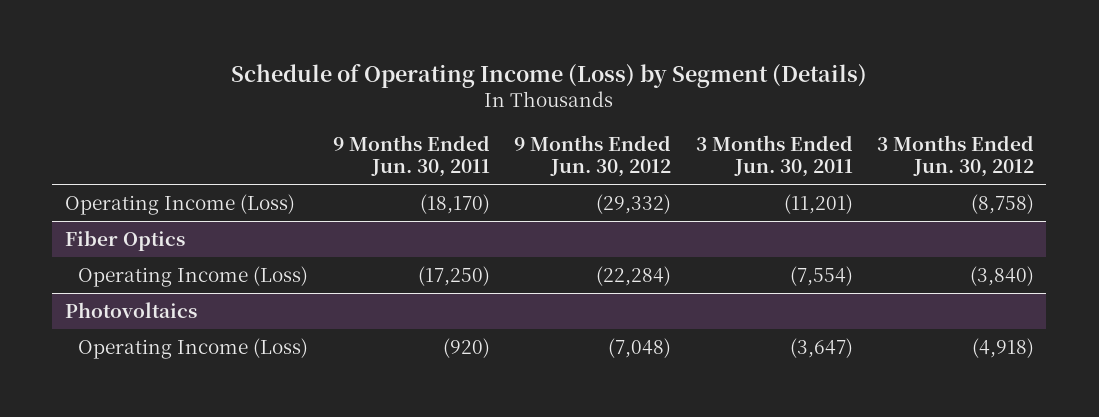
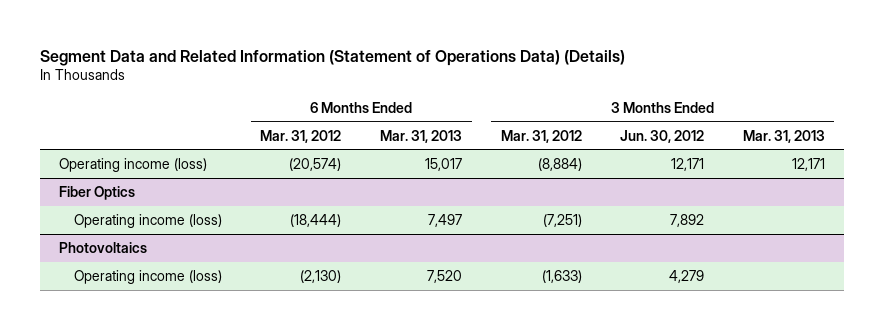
- Schedule of Operating Income (Loss) by Segment (Details)
+ Segment Data and Related Information (Statement of Operations Data) (Details)
- | 9 Months Ended Jun. 30, 2011 | 9 Months Ended Jun. 30, 2012 | 3 Months Ended Jun. 30, 2011 | 3 Months Ended Jun. 30, 2012
+ | 6 Months Ended Mar. 31, 2012 | 6 Months Ended Mar. 31, 2013 | 3 Months Ended Mar. 31, 2012 | 3 Months Ended Jun. 30, 2012 | 3 Months Ended Mar. 31, 2013
- Operating Income (Loss) | (18,170) | (29,332) | (11,201) | (8,758)
+ Operating income (loss) | (20,574) | 15,017 | (8,884) | 12,171 | 12,171
@ Fiber Optics
- Operating Income (Loss) | (17,250) | (22,284) | (7,554) | (3,840)
+ Operating income (loss) | (18,444) | 7,497 | (7,251) | 7,892 |
@ Photovoltaics
- Operating Income (Loss) | (920) | (7,048) | (3,647) | (4,918)
+ Operating income (loss) | (2,130) | 7,520 | (1,633) | 4,279 |

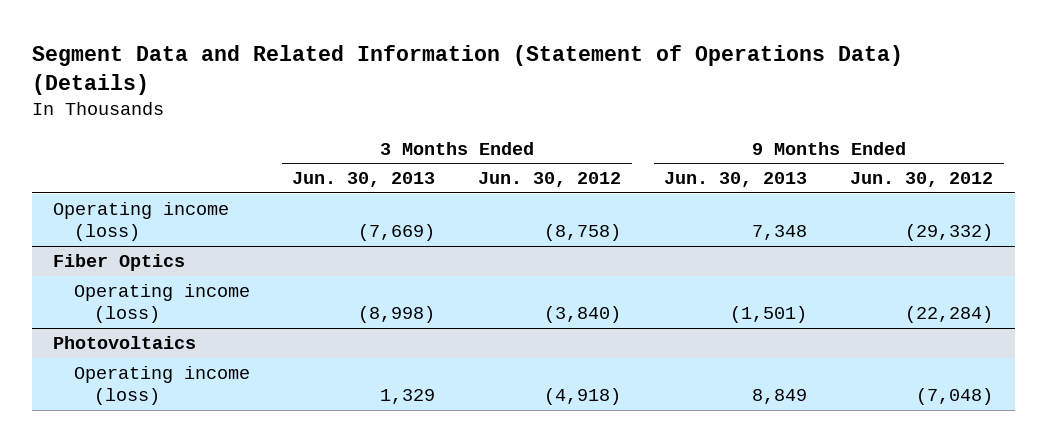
- | 6 Months Ended Mar. 31, 2012 | 6 Months Ended Mar. 31, 2013 | 3 Months Ended Mar. 31, 2012 | 3 Months Ended Jun. 30, 2012 | 3 Months Ended Mar. 31, 2013
+ | 3 Months Ended Jun. 30, 2013 | 3 Months Ended Jun. 30, 2012 | 9 Months Ended Jun. 30, 2013 | 9 Months Ended Jun. 30, 2012
- Operating income (loss) | (20,574) | 15,017 | (8,884) | 12,171 | 12,171
+ Operating income (loss) | (7,669) | (8,758) | 7,348 | (29,332)
@ Fiber Optics
- Operating income (loss) | (18,444) | 7,497 | (7,251) | 7,892 |
+ Operating income (loss) | (8,998) | (3,840) | (1,501) | (22,284)
@ Photovoltaics
- Operating income (loss) | (2,130) | 7,520 | (1,633) | 4,279 |
+ Operating income (loss) | 1,329 | (4,918) | 8,849 | (7,048)

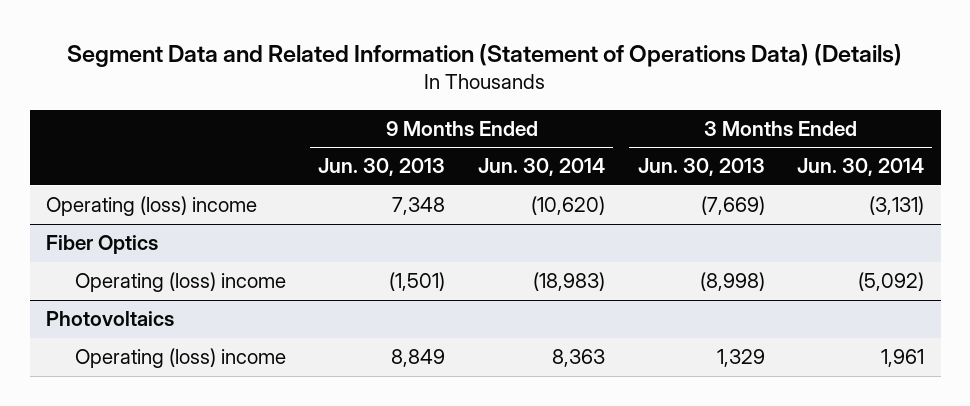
- | 3 Months Ended Jun. 30, 2013 | 3 Months Ended Jun. 30, 2012 | 9 Months Ended Jun. 30, 2013 | 9 Months Ended Jun. 30, 2012
+ | 9 Months Ended Jun. 30, 2013 | 9 Months Ended Jun. 30, 2014 | 3 Months Ended Jun. 30, 2013 | 3 Months Ended Jun. 30, 2014
- Operating income (loss) | (7,669) | (8,758) | 7,348 | (29,332)
+ Operating (loss) income | 7,348 | (10,620) | (7,669) | (3,131)
@ Fiber Optics
- Operating income (loss) | (8,998) | (3,840) | (1,501) | (22,284)
+ Operating (loss) income | (1,501) | (18,983) | (8,998) | (5,092)
@ Photovoltaics
- Operating income (loss) | 1,329 | (4,918) | 8,849 | (7,048)
+ Operating (loss) income | 8,849 | 8,363 | 1,329 | 1,961

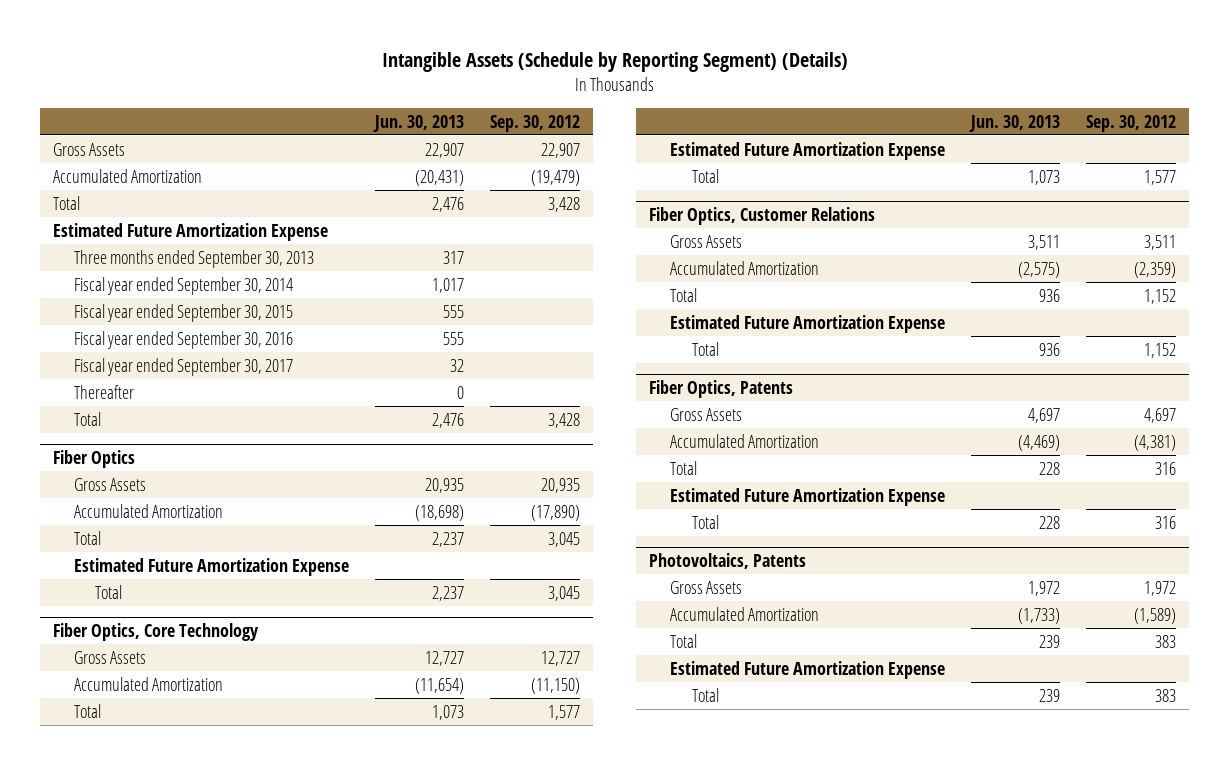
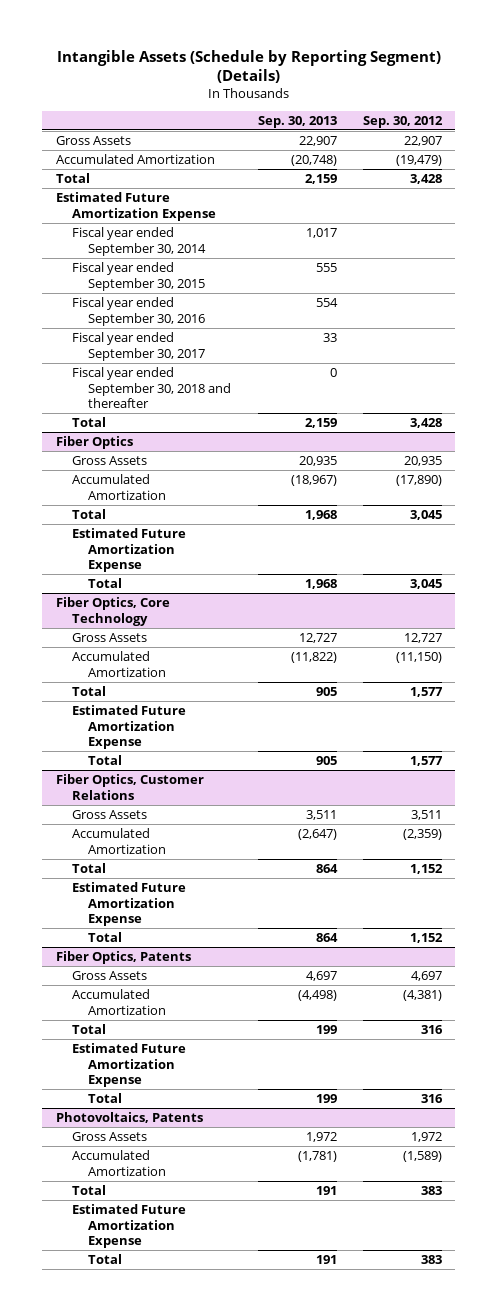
- | Jun. 30, 2013 | Sep. 30, 2012
+ | Sep. 30, 2013 | Sep. 30, 2012
- Three months ended September 30, 2013 | 317 |
- Thereafter | 0 |
+ Fiscal year ended September 30, 2018 and thereafter | 0 |

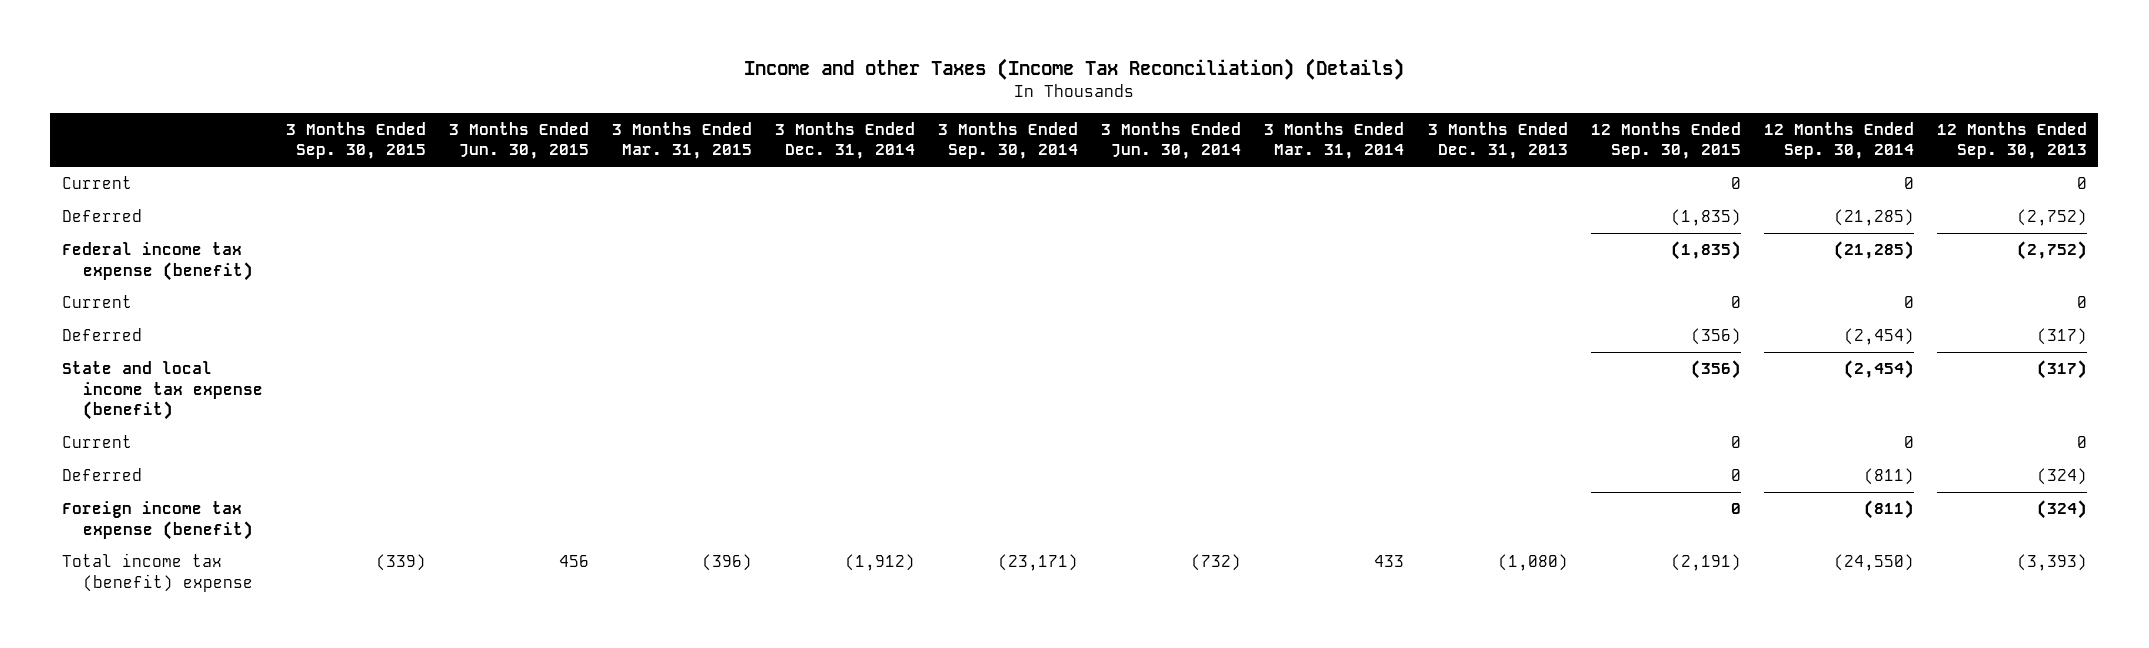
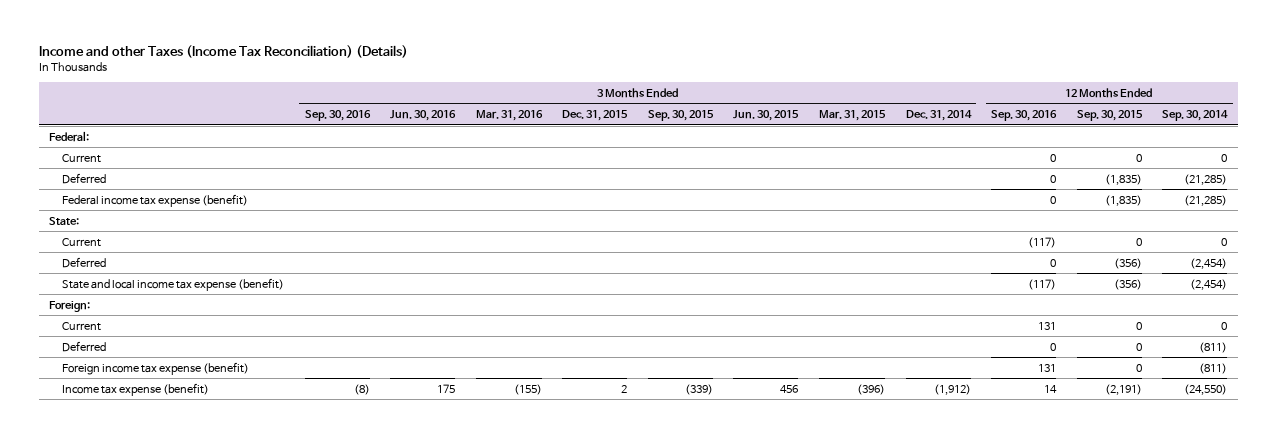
- | 3 Months Ended Sep. 30, 2015 | 3 Months Ended Jun. 30, 2015 | 3 Months Ended Mar. 31, 2015 | 3 Months Ended Dec. 31, 2014 | 3 Months Ended Sep. 30, 2014 | 3 Months Ended Jun. 30, 2014 | 3 Months Ended Mar. 31, 2014 | 3 Months Ended Dec. 31, 2013 | 12 Months Ended Sep. 30, 2015 | 12 Months Ended Sep. 30, 2014 | 12 Months Ended Sep. 30, 2013
+ | 3 Months Ended Sep. 30, 2016 | 3 Months Ended Jun. 30, 2016 | 3 Months Ended Mar. 31, 2016 | 3 Months Ended Dec. 31, 2015 | 3 Months Ended Sep. 30, 2015 | 3 Months Ended Jun. 30, 2015 | 3 Months Ended Mar. 31, 2015 | 3 Months Ended Dec. 31, 2014 | 12 Months Ended Sep. 30, 2016 | 12 Months Ended Sep. 30, 2015 | 12 Months Ended Sep. 30, 2014
+ Federal:
+ State:
+ Foreign:
- Total income tax (benefit) expense | (339) | 456 | (396) | (1,912) | (23,171) | (732) | 433 | (1,080) | (2,191) | (24,550) | (3,393)
+ Income tax expense (benefit) | (8) | 175 | (155) | 2 | (339) | 456 | (396) | (1,912) | 14 | (2,191) | (24,550)

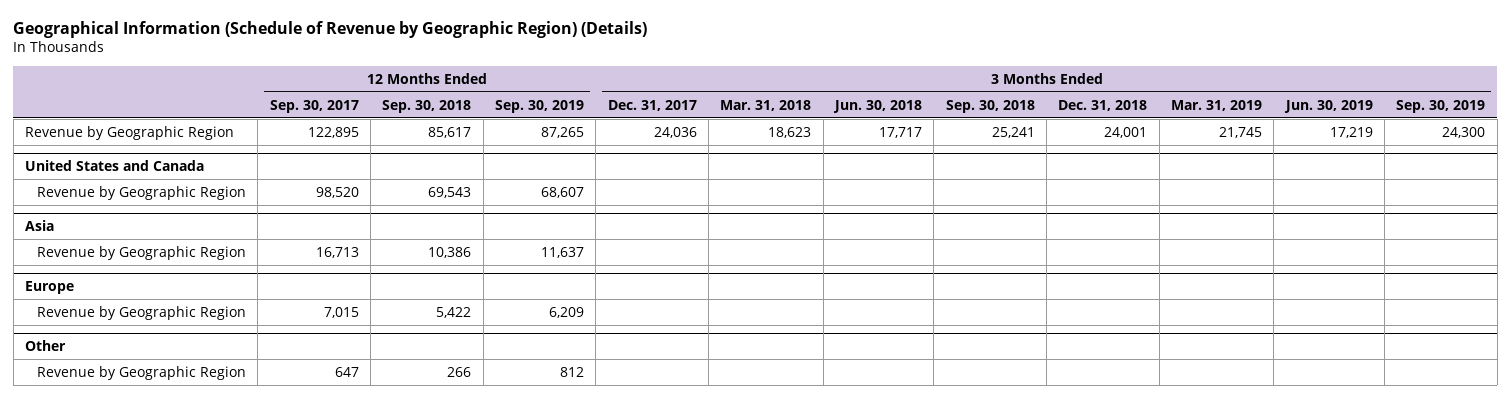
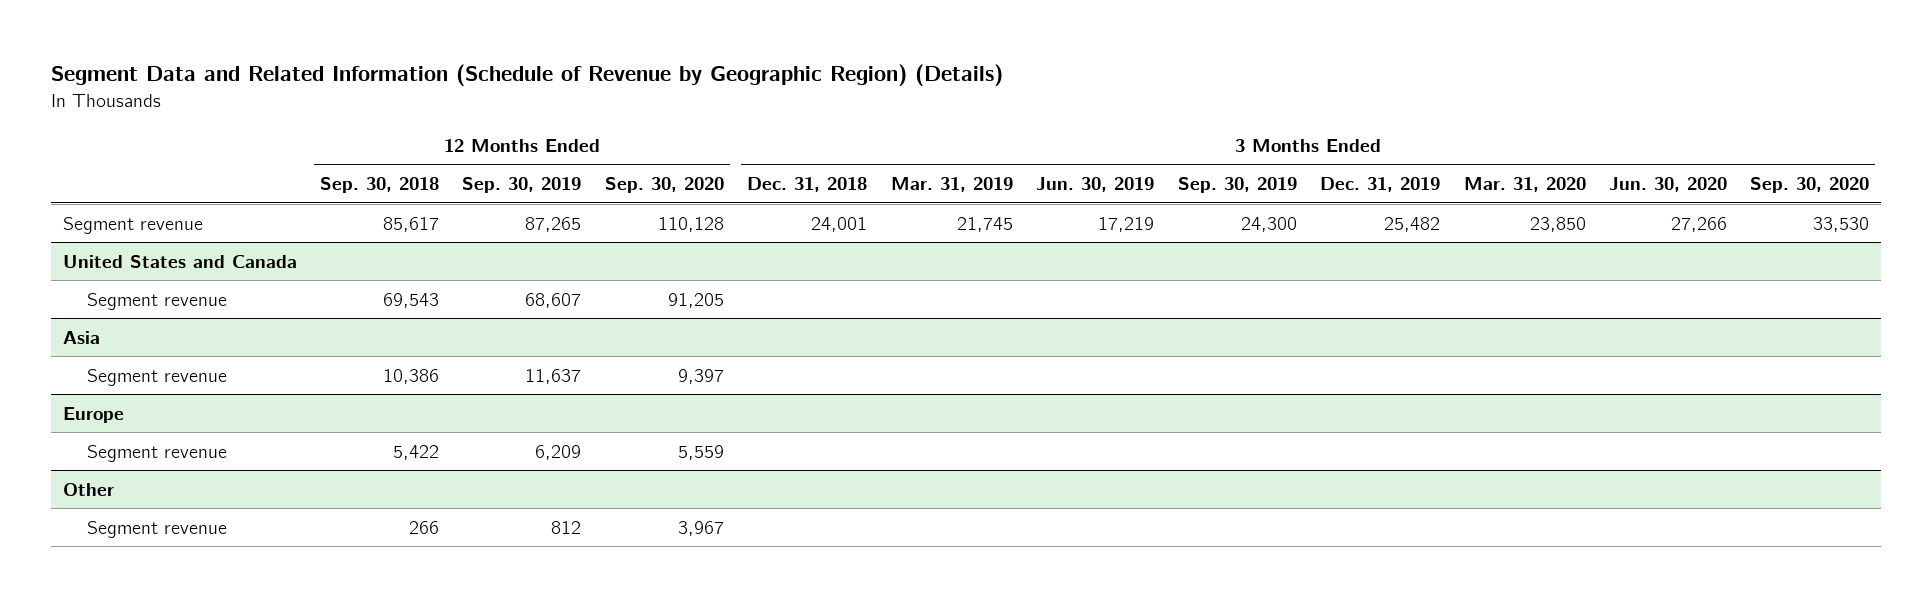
- Geographical Information (Schedule of Revenue by Geographic Region) (Details)
+ Segment Data and Related Information (Schedule of Revenue by Geographic Region) (Details)
- | 12 Months Ended Sep. 30, 2017 | 12 Months Ended Sep. 30, 2018 | 12 Months Ended Sep. 30, 2019 | 3 Months Ended Dec. 31, 2017 | 3 Months Ended Mar. 31, 2018 | 3 Months Ended Jun. 30, 2018 | 3 Months Ended Sep. 30, 2018 | 3 Months Ended Dec. 31, 2018 | 3 Months Ended Mar. 31, 2019 | 3 Months Ended Jun. 30, 2019 | 3 Months Ended Sep. 30, 2019
+ | 12 Months Ended Sep. 30, 2018 | 12 Months Ended Sep. 30, 2019 | 12 Months Ended Sep. 30, 2020 | 3 Months Ended Dec. 31, 2018 | 3 Months Ended Mar. 31, 2019 | 3 Months Ended Jun. 30, 2019 | 3 Months Ended Sep. 30, 2019 | 3 Months Ended Dec. 31, 2019 | 3 Months Ended Mar. 31, 2020 | 3 Months Ended Jun. 30, 2020 | 3 Months Ended Sep. 30, 2020
- Revenue by Geographic Region | 122,895 | 85,617 | 87,265 | 24,036 | 18,623 | 17,717 | 25,241 | 24,001 | 21,745 | 17,219 | 24,300
+ Segment revenue | 85,617 | 87,265 | 110,128 | 24,001 | 21,745 | 17,219 | 24,300 | 25,482 | 23,850 | 27,266 | 33,530
@ United States and Canada
- Revenue by Geographic Region | 98,520 | 69,543 | 68,607 | | | | | | | |
+ Segment revenue | 69,543 | 68,607 | 91,205 | | | | | | | |
@ Asia
- Revenue by Geographic Region | 16,713 | 10,386 | 11,637 | | | | | | | |
+ Segment revenue | 10,386 | 11,637 | 9,397 | | | | | | | |
@ Europe
- Revenue by Geographic Region | 7,015 | 5,422 | 6,209 | | | | | | | |
+ Segment revenue | 5,422 | 6,209 | 5,559 | | | | | | | |
@ Other
- Revenue by Geographic Region | 647 | 266 | 812 | | | | | | | |
+ Segment revenue | 266 | 812 | 3,967 | | | | | | | |

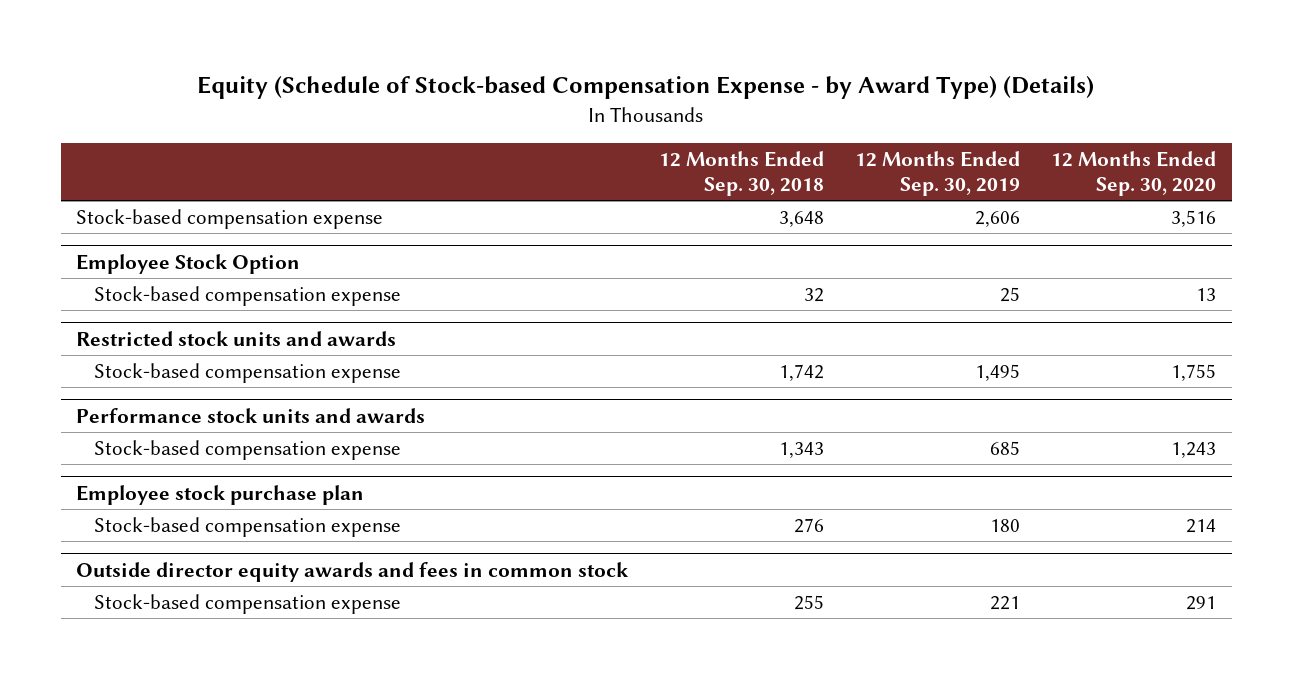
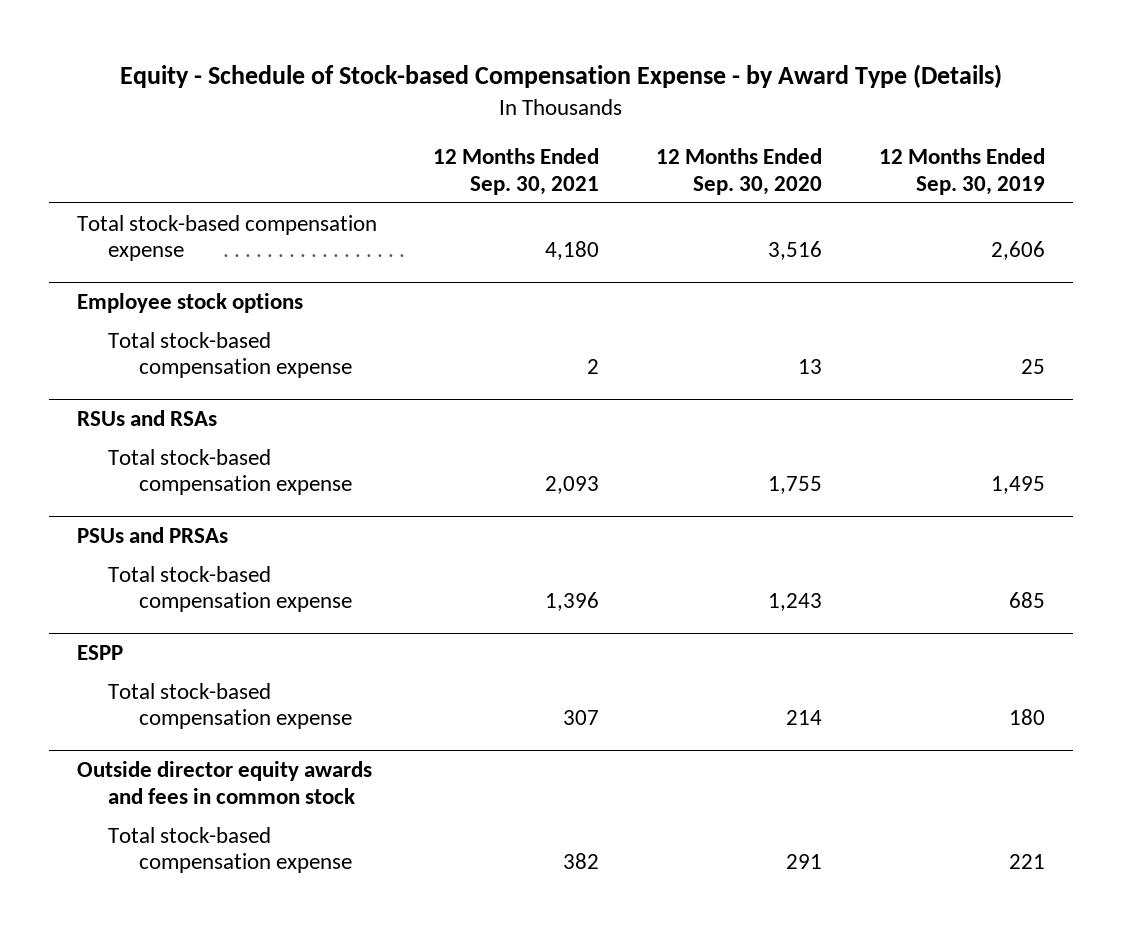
- Equity (Schedule of Stock-based Compensation Expense - by Award Type) (Details)
+ Equity - Schedule of Stock-based Compensation Expense - by Award Type (Details)
- | 12 Months Ended Sep. 30, 2018 | 12 Months Ended Sep. 30, 2019 | 12 Months Ended Sep. 30, 2020
+ | 12 Months Ended Sep. 30, 2021 | 12 Months Ended Sep. 30, 2020 | 12 Months Ended Sep. 30, 2019
- Stock-based compensation expense | 3,648 | 2,606 | 3,516
- Employee Stock Option
- Stock-based compensation expense | 32 | 25 | 13
- Restricted stock units and awards
- Stock-based compensation expense | 1,742 | 1,495 | 1,755
- Performance stock units and awards
- Stock-based compensation expense | 1,343 | 685 | 1,243
- Employee stock purchase plan
- Stock-based compensation expense | 276 | 180 | 214
+ Total stock-based compensation expense | 4,180 | 3,516 | 2,606
+ Employee stock options
+ Total stock-based compensation expense | 2 | 13 | 25
+ RSUs and RSAs
+ Total stock-based compensation expense | 2,093 | 1,755 | 1,495
+ PSUs and PRSAs
+ Total stock-based compensation expense | 1,396 | 1,243 | 685
+ ESPP
+ Total stock-based compensation expense | 307 | 214 | 180
@ Outside director equity awards and fees in common stock
- Stock-based compensation expense | 255 | 221 | 291
+ Total stock-based compensation expense | 382 | 291 | 221

